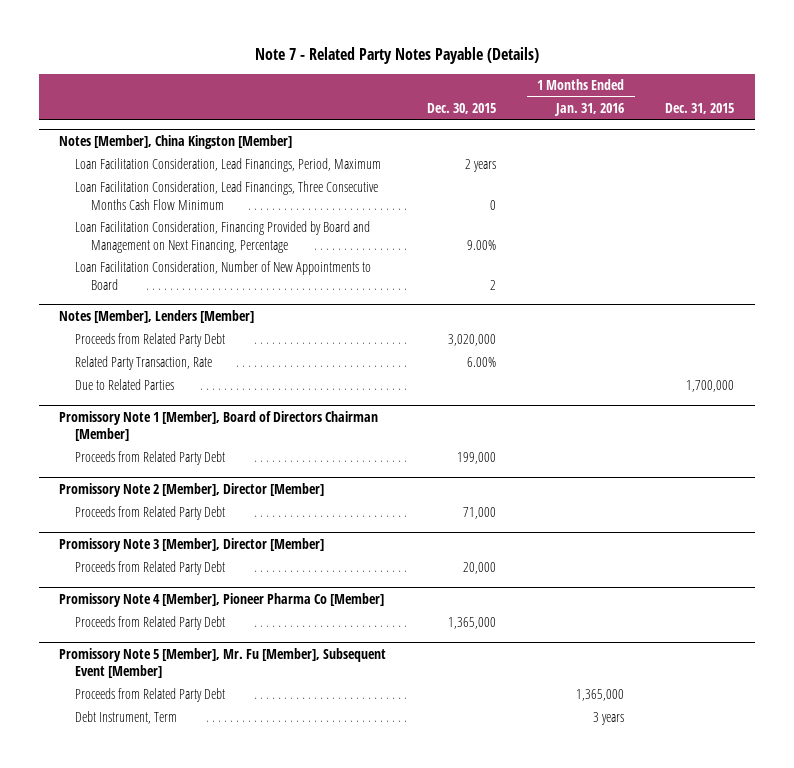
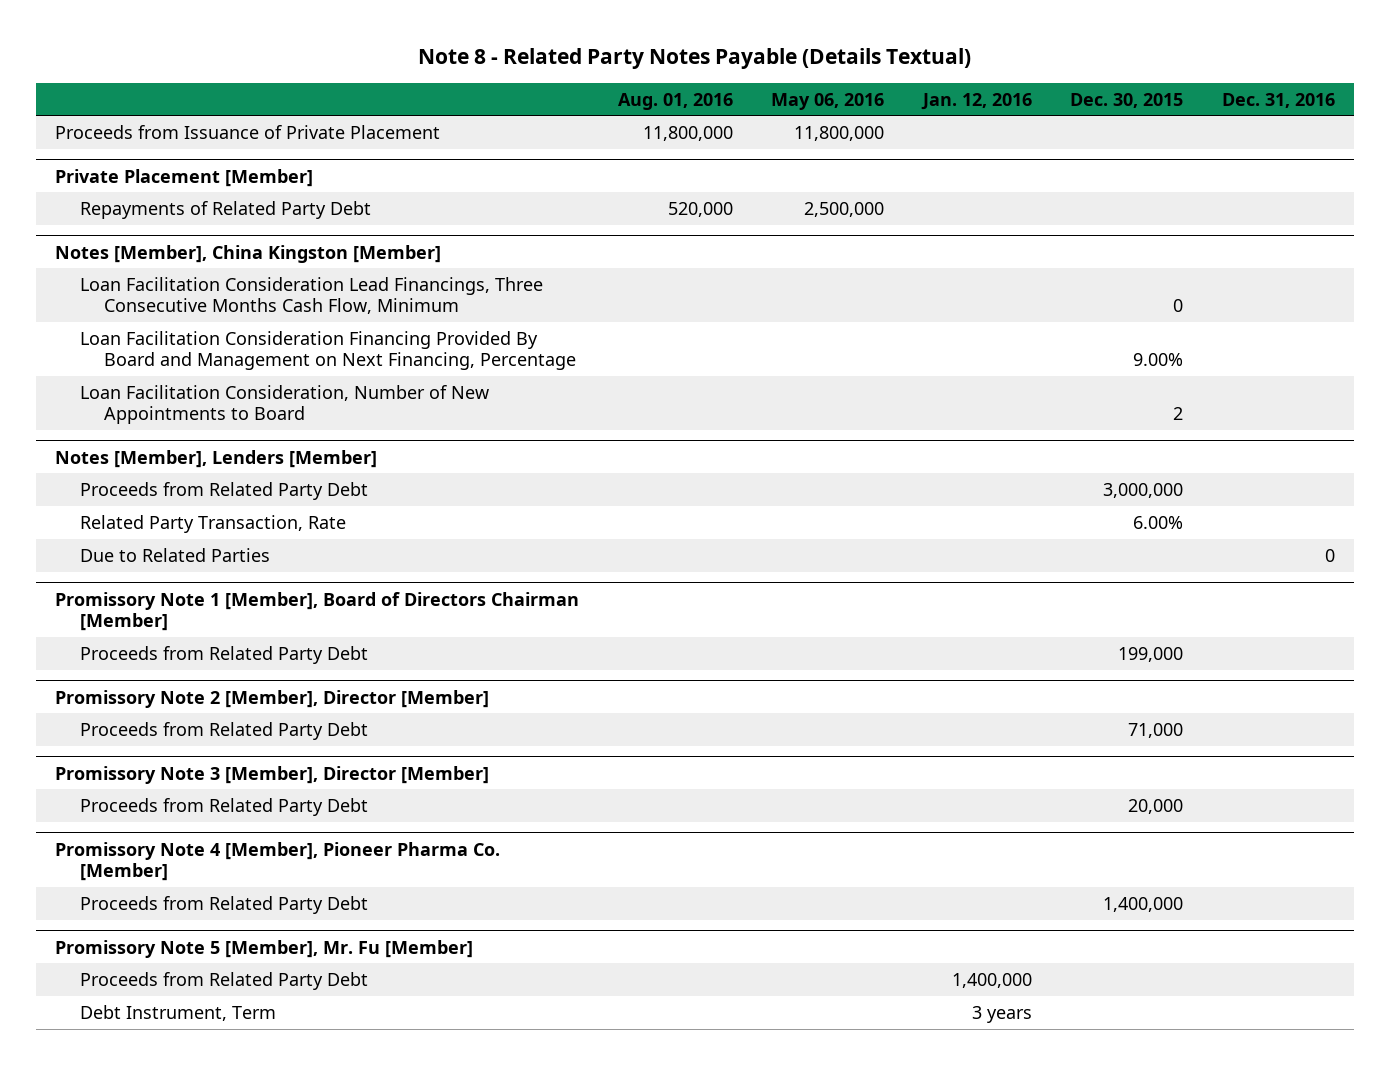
- Note 7 - Related Party Notes Payable (Details)
+ Note 8 - Related Party Notes Payable (Details Textual)
- | Dec. 30, 2015 | 1 Months Ended Jan. 31, 2016 | Dec. 31, 2015
+ | Aug. 01, 2016 | May 06, 2016 | Jan. 12, 2016 | Dec. 30, 2015 | Dec. 31, 2016
+ Proceeds from Issuance of Private Placement | 11,800,000 | 11,800,000 | | |
+ Private Placement [Member]
+ Repayments of Related Party Debt | 520,000 | 2,500,000 | | |
@ Notes [Member], China Kingston [Member]
- Loan Facilitation Consideration, Lead Financings, Period, Maximum | 2 years | |
- Loan Facilitation Consideration, Lead Financings, Three Consecutive Months Cash Flow Minimum | 0 | |
- Loan Facilitation Consideration, Financing Provided by Board and Management on Next Financing, Percentage | 9.00% | |
+ Loan Facilitation Consideration Lead Financings, Three Consecutive Months Cash Flow, Minimum | | | | 0 |
+ Loan Facilitation Consideration Financing Provided By Board and Management on Next Financing, Percentage | | | | 9.00% |
@ Notes [Member], Lenders [Member]
- Proceeds from Related Party Debt | 3,020,000 | |
+ Proceeds from Related Party Debt | | | | 3,000,000 |
- Promissory Note 4 [Member], Pioneer Pharma Co [Member]
- Proceeds from Related Party Debt | 1,365,000 | |
- Promissory Note 5 [Member], Mr. Fu [Member], Subsequent Event [Member]
+ Promissory Note 4 [Member], Pioneer Pharma Co. [Member]
+ Proceeds from Related Party Debt | | | | 1,400,000 |
+ Promissory Note 5 [Member], Mr. Fu [Member]

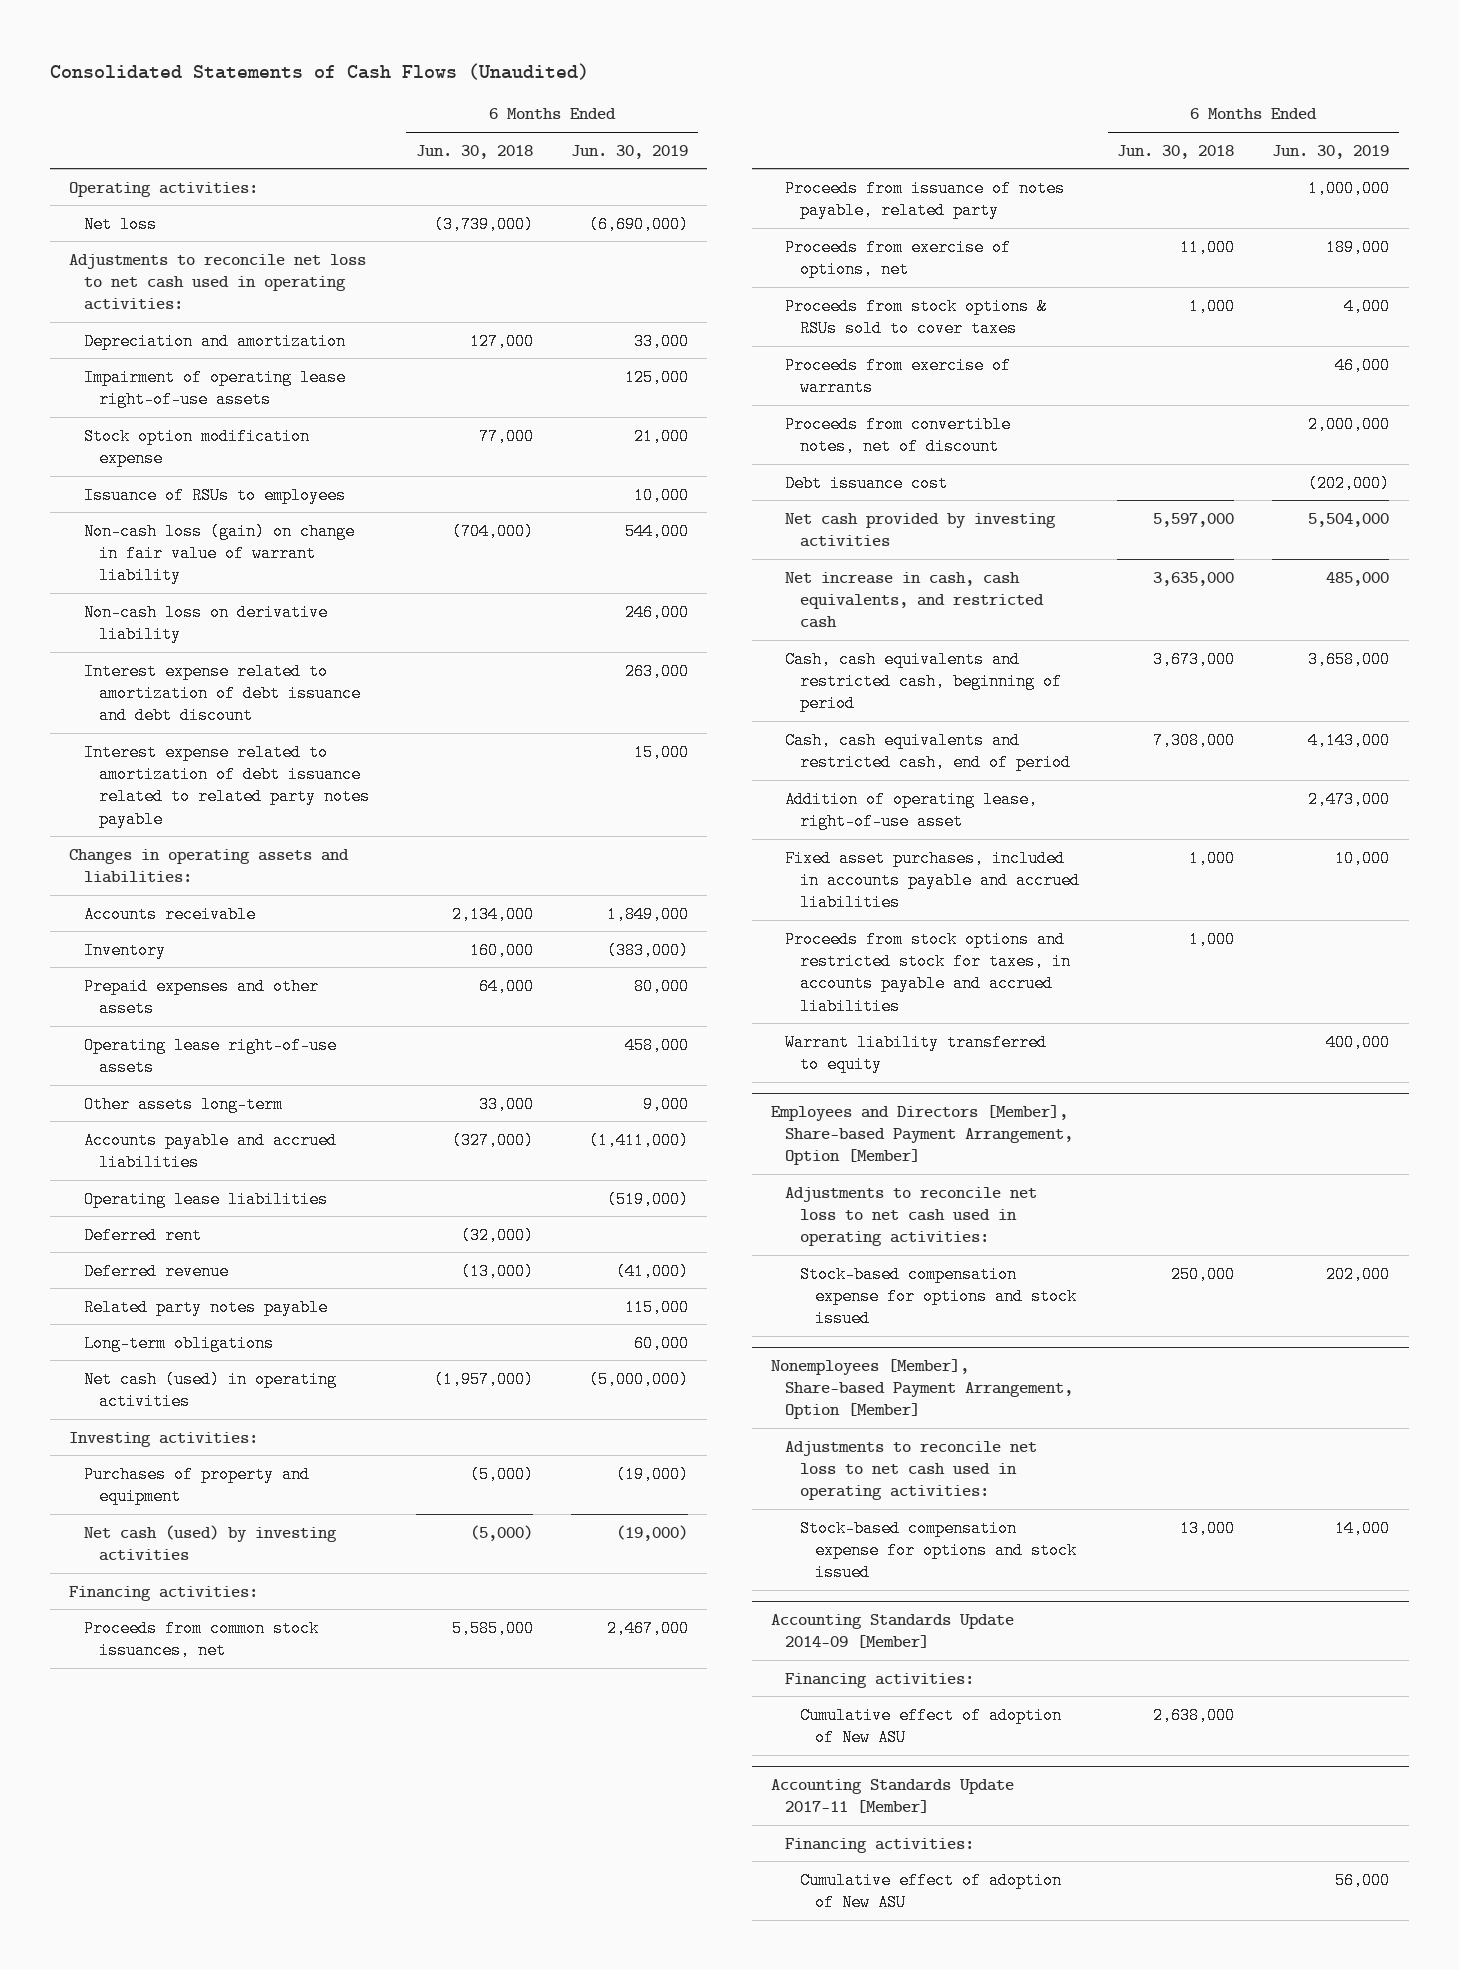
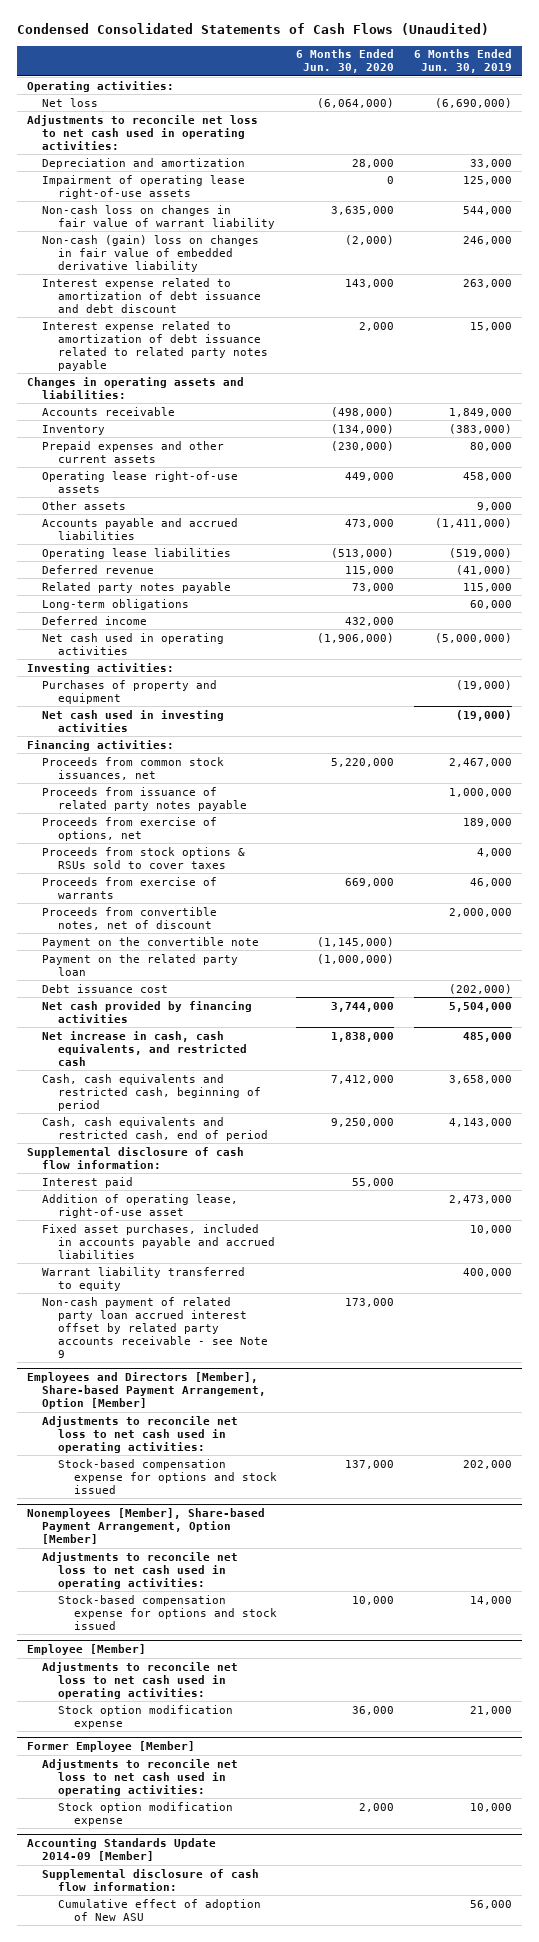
- Consolidated Statements of Cash Flows (Unaudited)
+ Condensed Consolidated Statements of Cash Flows (Unaudited)
- | 6 Months Ended Jun. 30, 2018 | 6 Months Ended Jun. 30, 2019
+ | 6 Months Ended Jun. 30, 2020 | 6 Months Ended Jun. 30, 2019
- Stock option modification expense | 77,000 | 21,000
- Issuance of RSUs to employees | | 10,000
- Non-cash loss (gain) on change in fair value of warrant liability | (704,000) | 544,000
- Non-cash loss on derivative liability | | 246,000
+ Non-cash loss on changes in fair value of warrant liability | 3,635,000 | 544,000
+ Non-cash (gain) loss on changes in fair value of embedded derivative liability | (2,000) | 246,000
- Prepaid expenses and other assets | 64,000 | 80,000
+ Prepaid expenses and other current assets | (230,000) | 80,000
- Other assets long-term | 33,000 | 9,000
+ Other assets | | 9,000
- Deferred rent | (32,000) |
- Net cash (used) in operating activities | (1,957,000) | (5,000,000)
+ Deferred income | 432,000 |
+ Net cash used in operating activities | (1,906,000) | (5,000,000)
- Net cash (used) by investing activities | (5,000) | (19,000)
+ Net cash used in investing activities | | (19,000)
- Proceeds from issuance of notes payable, related party | | 1,000,000
+ Proceeds from issuance of related party notes payable | | 1,000,000
+ Payment on the convertible note | (1,145,000) |
+ Payment on the related party loan | (1,000,000) |
- Net cash provided by investing activities | 5,597,000 | 5,504,000
+ Net cash provided by financing activities | 3,744,000 | 5,504,000
+ Supplemental disclosure of cash flow information:
+ Interest paid | 55,000 |
- Proceeds from stock options and restricted stock for taxes, in accounts payable and accrued liabilities | 1,000 |
+ Non-cash payment of related party loan accrued interest offset by related party accounts receivable - see Note 9 | 173,000 |
+ Employee [Member]
+ Adjustments to reconcile net loss to net cash used in operating activities:
+ Stock option modification expense | 36,000 | 21,000
+ Former Employee [Member]
+ Adjustments to reconcile net loss to net cash used in operating activities:
+ Stock option modification expense | 2,000 | 10,000
@ Accounting Standards Update 2014-09 [Member]
- Financing activities:
- Cumulative effect of adoption of New ASU | 2,638,000 |
- Accounting Standards Update 2017-11 [Member]
- Financing activities:
@ Accounting Standards Update 2014-09 [Member]
+ Supplemental disclosure of cash flow information:

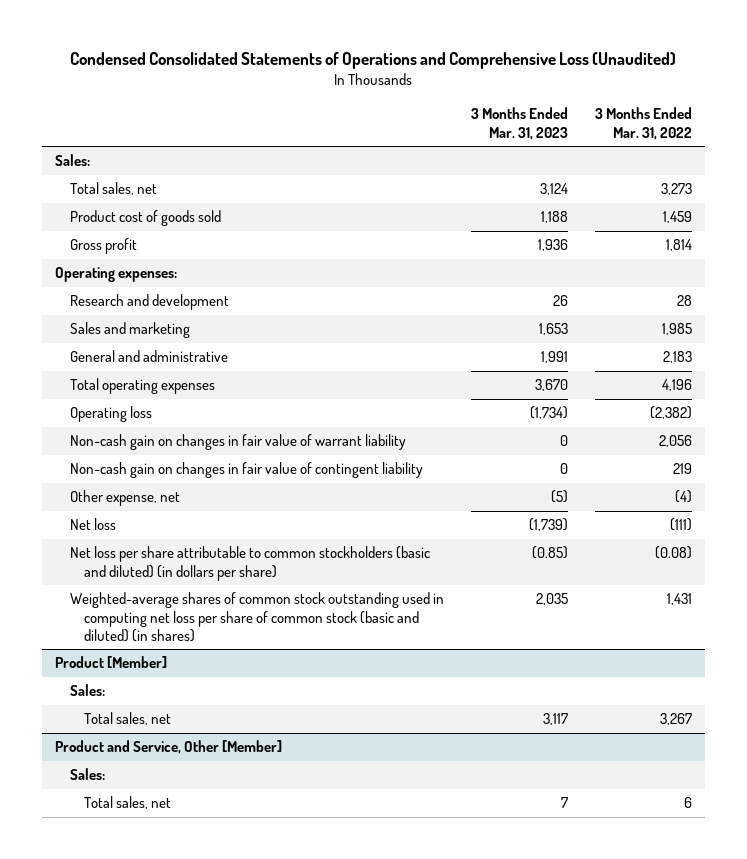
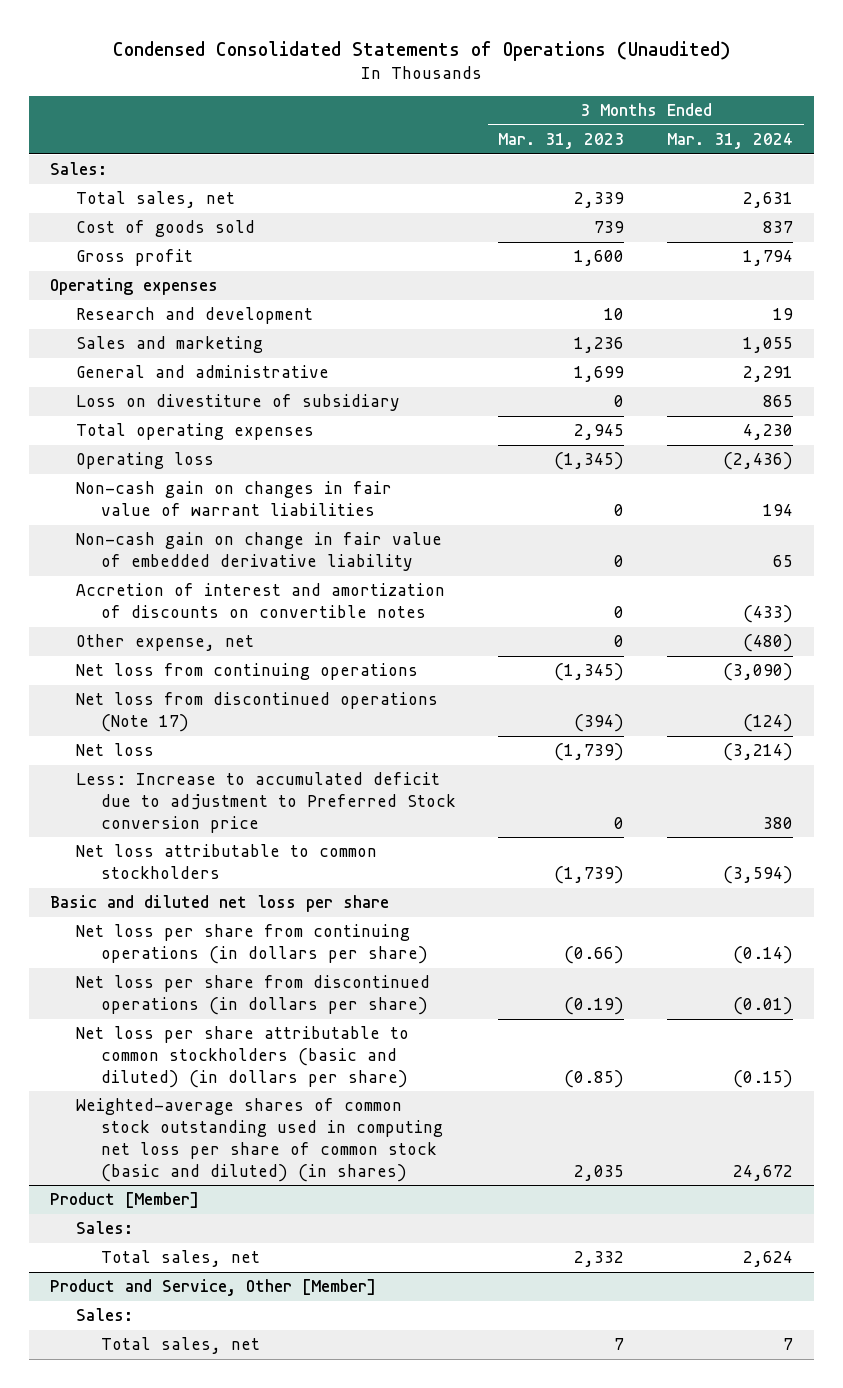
- Condensed Consolidated Statements of Operations and Comprehensive Loss (Unaudited)
+ Condensed Consolidated Statements of Operations (Unaudited)
- | 3 Months Ended Mar. 31, 2023 | 3 Months Ended Mar. 31, 2022
+ | 3 Months Ended Mar. 31, 2023 | 3 Months Ended Mar. 31, 2024
- Total sales, net | 3,124 | 3,273
- Product cost of goods sold | 1,188 | 1,459
- Gross profit | 1,936 | 1,814
- Operating expenses:
- Research and development | 26 | 28
- Sales and marketing | 1,653 | 1,985
- General and administrative | 1,991 | 2,183
- Total operating expenses | 3,670 | 4,196
- Operating loss | (1,734) | (2,382)
- Non-cash gain on changes in fair value of warrant liability | 0 | 2,056
- Non-cash gain on changes in fair value of contingent liability | 0 | 219
- Other expense, net | (5) | (4)
+ Total sales, net | 2,339 | 2,631
+ Cost of goods sold | 739 | 837
+ Gross profit | 1,600 | 1,794
+ Operating expenses
+ Research and development | 10 | 19
+ Sales and marketing | 1,236 | 1,055
+ General and administrative | 1,699 | 2,291
+ Loss on divestiture of subsidiary | 0 | 865
+ Total operating expenses | 2,945 | 4,230
+ Operating loss | (1,345) | (2,436)
+ Non-cash gain on changes in fair value of warrant liabilities | 0 | 194
+ Non-cash gain on change in fair value of embedded derivative liability | 0 | 65
+ Accretion of interest and amortization of discounts on convertible notes | 0 | (433)
+ Other expense, net | 0 | (480)
+ Net loss from continuing operations | (1,345) | (3,090)
+ Net loss from discontinued operations (Note 17) | (394) | (124)
+ Less: Increase to accumulated deficit due to adjustment to Preferred Stock conversion price | 0 | 380
+ Net loss attributable to common stockholders | (1,739) | (3,594)
+ Basic and diluted net loss per share
+ Net loss per share from continuing operations (in dollars per share) | (0.66) | (0.14)
+ Net loss per share from discontinued operations (in dollars per share) | (0.19) | (0.01)
@ Product [Member]
- Total sales, net | 3,117 | 3,267
+ Total sales, net | 2,332 | 2,624

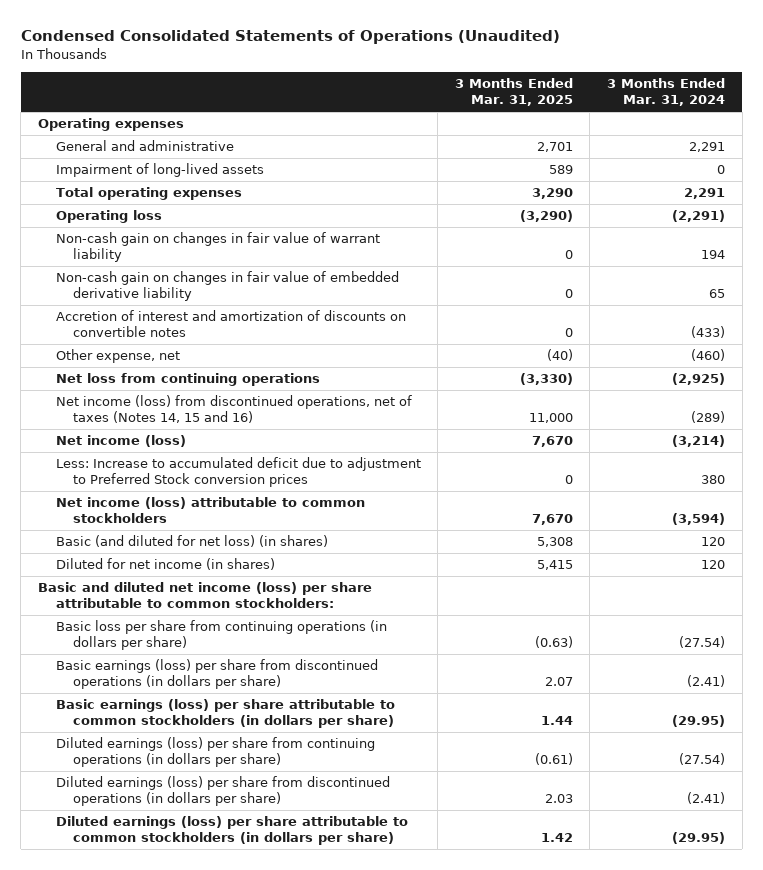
- | 3 Months Ended Mar. 31, 2023 | 3 Months Ended Mar. 31, 2024
+ | 3 Months Ended Mar. 31, 2025 | 3 Months Ended Mar. 31, 2024
- Sales:
- Total sales, net | 2,339 | 2,631
- Cost of goods sold | 739 | 837
- Gross profit | 1,600 | 1,794
- Research and development | 10 | 19
- Sales and marketing | 1,236 | 1,055
- Loss on divestiture of subsidiary | 0 | 865
- Total operating expenses | 2,945 | 4,230
- Operating loss | (1,345) | (2,436)
- Non-cash gain on changes in fair value of warrant liabilities | 0 | 194
- Non-cash gain on change in fair value of embedded derivative liability | 0 | 65
+ Impairment of long-lived assets | 589 | 0
+ Total operating expenses | 3,290 | 2,291
+ Operating loss | (3,290) | (2,291)
+ Non-cash gain on changes in fair value of warrant liability | 0 | 194
+ Non-cash gain on changes in fair value of embedded derivative liability | 0 | 65
- Other expense, net | 0 | (480)
- Net loss from continuing operations | (1,345) | (3,090)
- Net loss from discontinued operations (Note 17) | (394) | (124)
- Net loss | (1,739) | (3,214)
- Less: Increase to accumulated deficit due to adjustment to Preferred Stock conversion price | 0 | 380
- Net loss attributable to common stockholders | (1,739) | (3,594)
- Basic and diluted net loss per share
- Net loss per share from continuing operations (in dollars per share) | (0.66) | (0.14)
- Net loss per share from discontinued operations (in dollars per share) | (0.19) | (0.01)
- Net loss per share attributable to common stockholders (basic and diluted) (in dollars per share) | (0.85) | (0.15)
- Weighted-average shares of common stock outstanding used in computing net loss per share of common stock (basic and diluted) (in shares) | 2,035 | 24,672
- Product [Member]
- Sales:
- Total sales, net | 2,332 | 2,624
- Product and Service, Other [Member]
- Sales:
- Total sales, net | 7 | 7
+ Other expense, net | (40) | (460)
+ Net loss from continuing operations | (3,330) | (2,925)
+ Net income (loss) from discontinued operations, net of taxes (Notes 14, 15 and 16) | 11,000 | (289)
+ Net income (loss) | 7,670 | (3,214)
+ Less: Increase to accumulated deficit due to adjustment to Preferred Stock conversion prices | 0 | 380
+ Net income (loss) attributable to common stockholders | 7,670 | (3,594)
+ Basic (and diluted for net loss) (in shares) | 5,308 | 120
+ Diluted for net income (in shares) | 5,415 | 120
+ Basic and diluted net income (loss) per share attributable to common stockholders:
+ Basic loss per share from continuing operations (in dollars per share) | (0.63) | (27.54)
+ Basic earnings (loss) per share from discontinued operations (in dollars per share) | 2.07 | (2.41)
+ Basic earnings (loss) per share attributable to common stockholders (in dollars per share) | 1.44 | (29.95)
+ Diluted earnings (loss) per share from continuing operations (in dollars per share) | (0.61) | (27.54)
+ Diluted earnings (loss) per share from discontinued operations (in dollars per share) | 2.03 | (2.41)
+ Diluted earnings (loss) per share attributable to common stockholders (in dollars per share) | 1.42 | (29.95)

